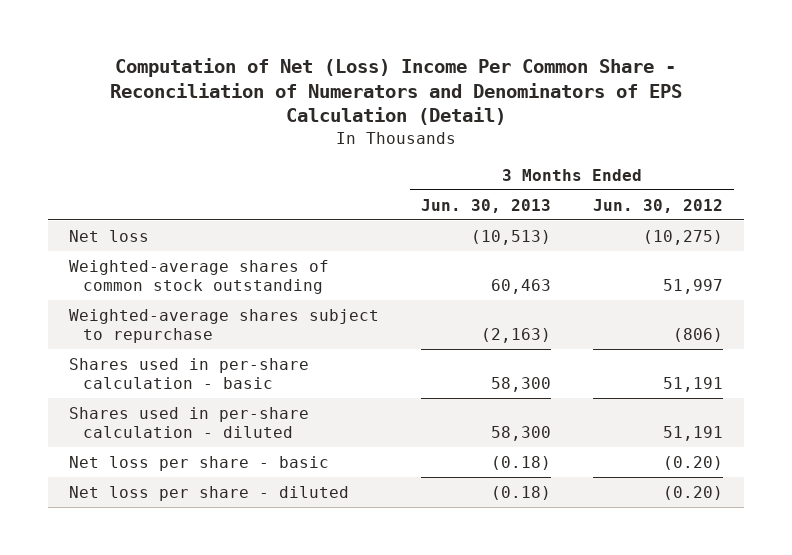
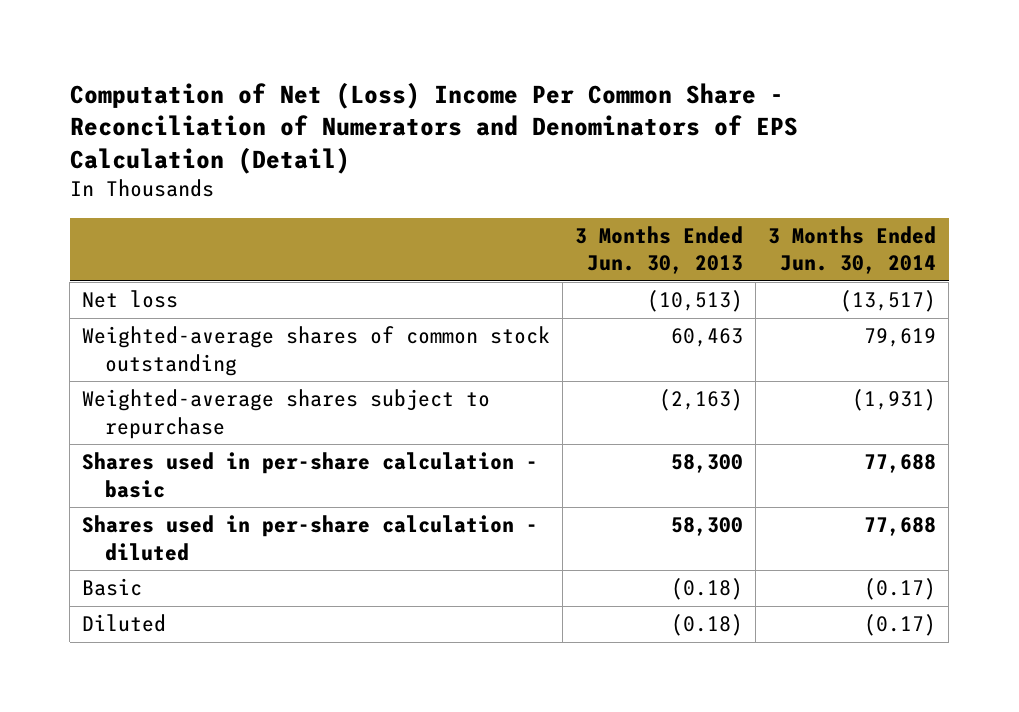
- | 3 Months Ended Jun. 30, 2013 | 3 Months Ended Jun. 30, 2012
+ | 3 Months Ended Jun. 30, 2013 | 3 Months Ended Jun. 30, 2014
- Net loss per share - basic | (0.18) | (0.20)
- Net loss per share - diluted | (0.18) | (0.20)
+ Basic | (0.18) | (0.17)
+ Diluted | (0.18) | (0.17)

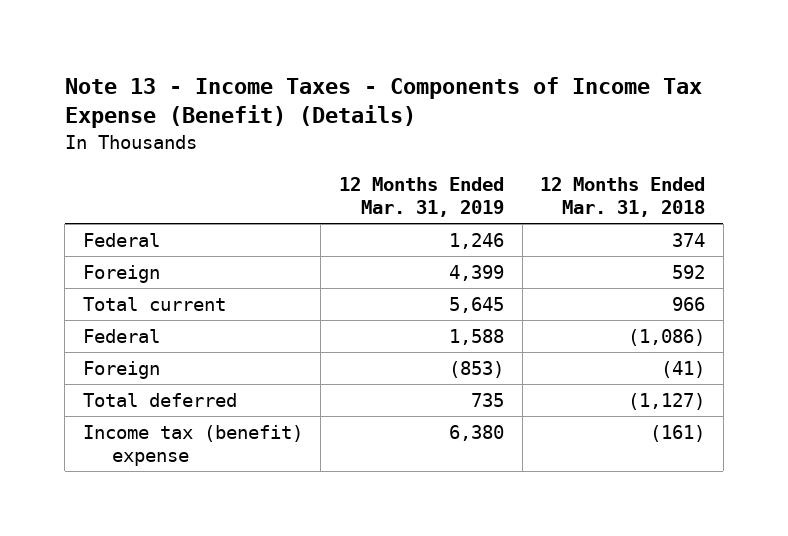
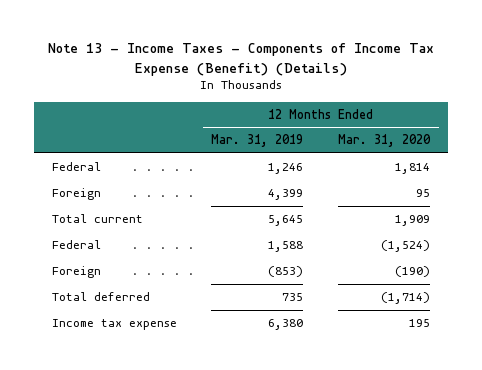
- | 12 Months Ended Mar. 31, 2019 | 12 Months Ended Mar. 31, 2018
+ | 12 Months Ended Mar. 31, 2019 | 12 Months Ended Mar. 31, 2020
- Income tax (benefit) expense | 6,380 | (161)
+ Income tax expense | 6,380 | 195

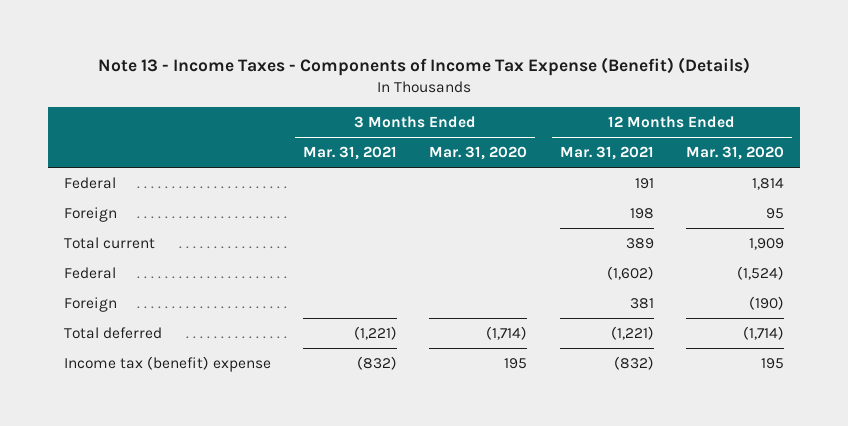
- | 12 Months Ended Mar. 31, 2019 | 12 Months Ended Mar. 31, 2020
+ | 3 Months Ended Mar. 31, 2021 | 3 Months Ended Mar. 31, 2020 | 12 Months Ended Mar. 31, 2021 | 12 Months Ended Mar. 31, 2020
- Income tax expense | 6,380 | 195
+ Income tax (benefit) expense | (832) | 195 | (832) | 195

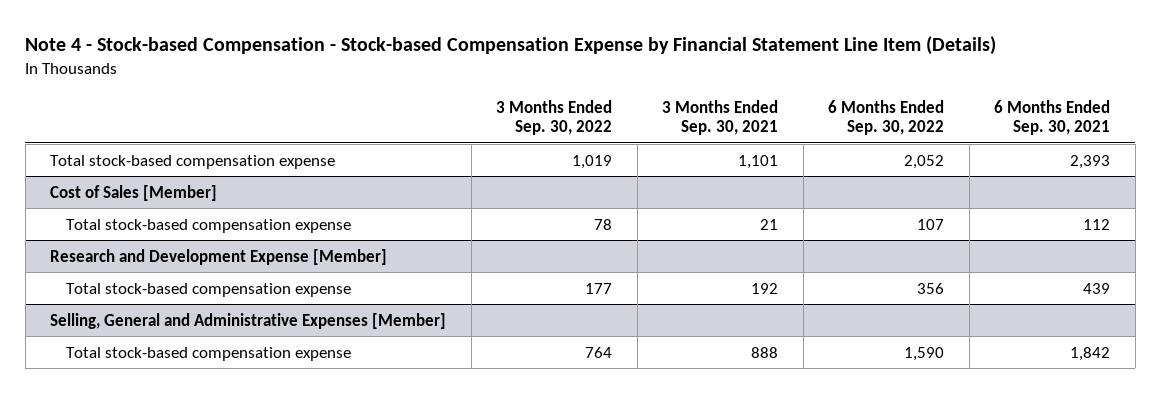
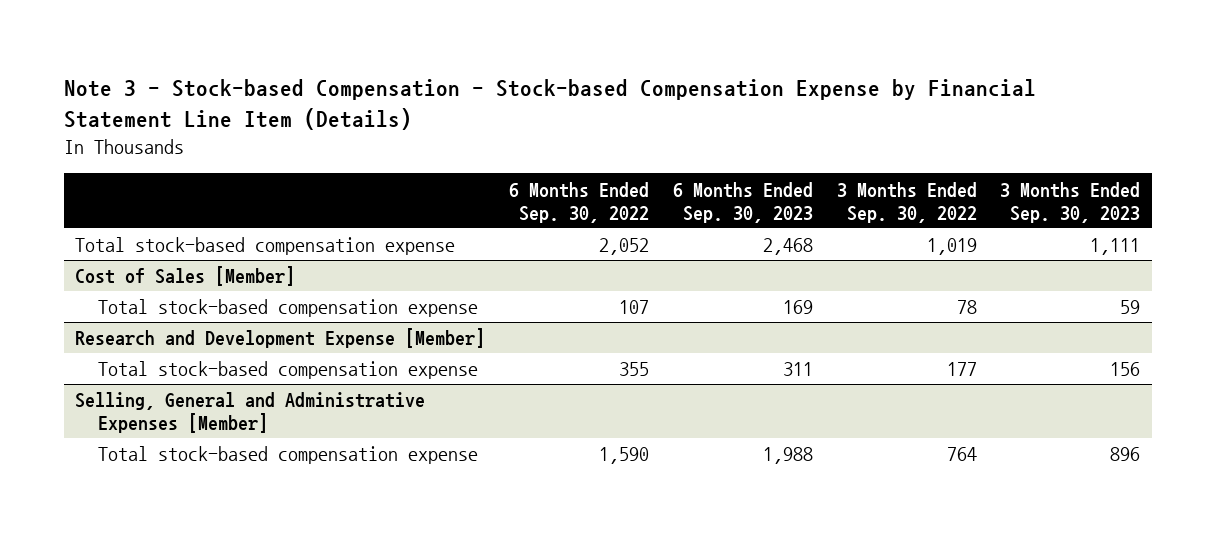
- Note 4 - Stock-based Compensation - Stock-based Compensation Expense by Financial Statement Line Item (Details)
+ Note 3 - Stock-based Compensation - Stock-based Compensation Expense by Financial Statement Line Item (Details)
- | 3 Months Ended Sep. 30, 2022 | 3 Months Ended Sep. 30, 2021 | 6 Months Ended Sep. 30, 2022 | 6 Months Ended Sep. 30, 2021
+ | 6 Months Ended Sep. 30, 2022 | 6 Months Ended Sep. 30, 2023 | 3 Months Ended Sep. 30, 2022 | 3 Months Ended Sep. 30, 2023
@ Research and Development Expense [Member]
- Total stock-based compensation expense | 177 | 192 | 356 | 439
+ Total stock-based compensation expense | 355 | 311 | 177 | 156

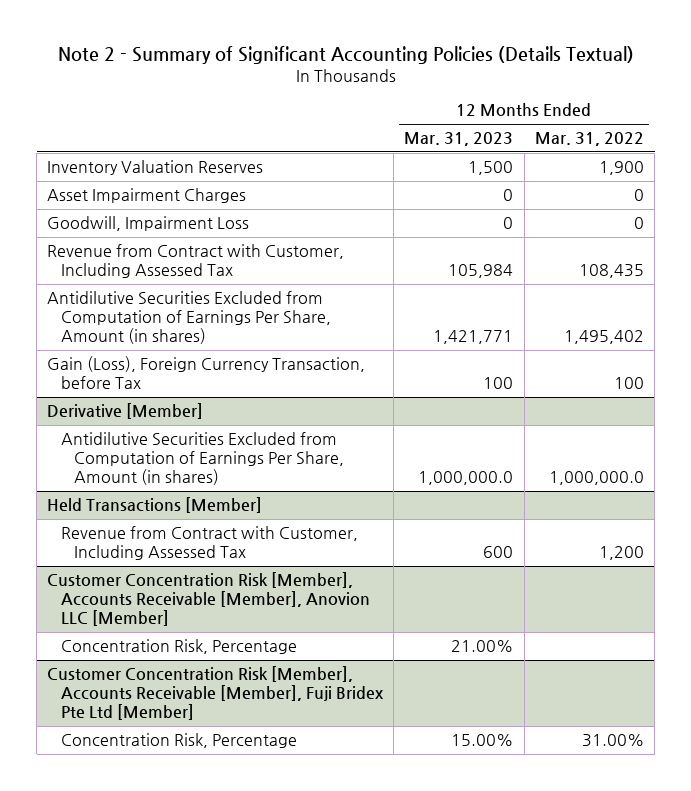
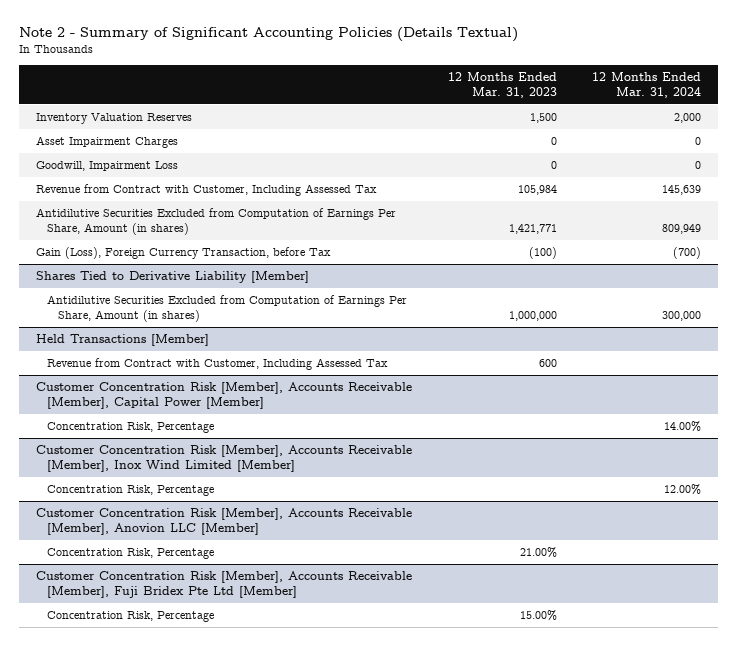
- | 12 Months Ended Mar. 31, 2023 | 12 Months Ended Mar. 31, 2022
+ | 12 Months Ended Mar. 31, 2023 | 12 Months Ended Mar. 31, 2024
- Gain (Loss), Foreign Currency Transaction, before Tax | 100 | 100
- Derivative [Member]
- Antidilutive Securities Excluded from Computation of Earnings Per Share, Amount (in shares) | 1,000,000.0 | 1,000,000.0
+ Gain (Loss), Foreign Currency Transaction, before Tax | (100) | (700)
+ Shares Tied to Derivative Liability [Member]
+ Antidilutive Securities Excluded from Computation of Earnings Per Share, Amount (in shares) | 1,000,000 | 300,000
+ Customer Concentration Risk [Member], Accounts Receivable [Member], Capital Power [Member]
+ Concentration Risk, Percentage | | 14.00%
+ Customer Concentration Risk [Member], Accounts Receivable [Member], Inox Wind Limited [Member]
+ Concentration Risk, Percentage | | 12.00%

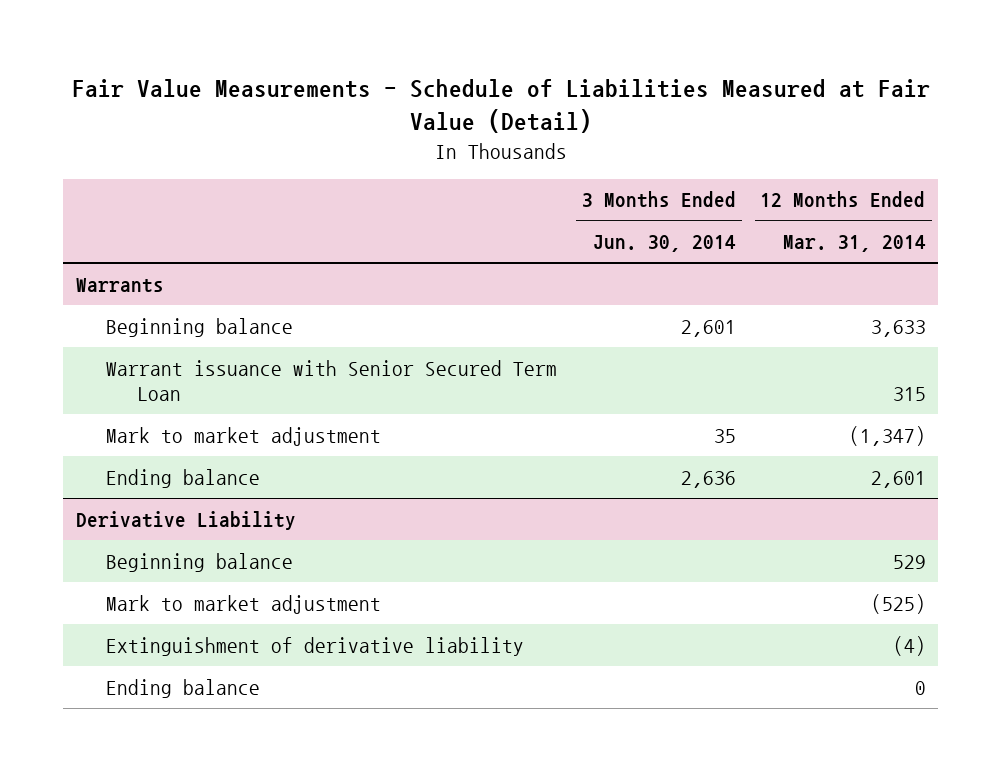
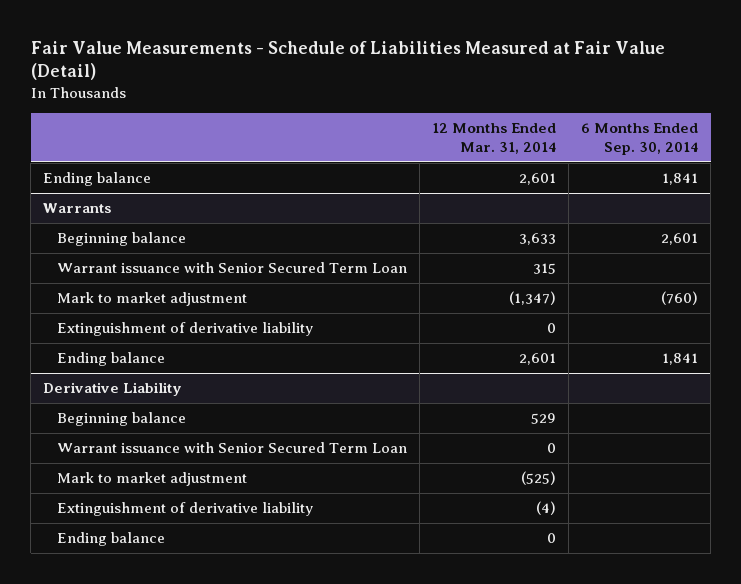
- | 3 Months Ended Jun. 30, 2014 | 12 Months Ended Mar. 31, 2014
+ | 12 Months Ended Mar. 31, 2014 | 6 Months Ended Sep. 30, 2014
+ Ending balance | 2,601 | 1,841
@ Warrants
+ Extinguishment of derivative liability | 0 |
@ Derivative Liability
+ Warrant issuance with Senior Secured Term Loan | 0 |

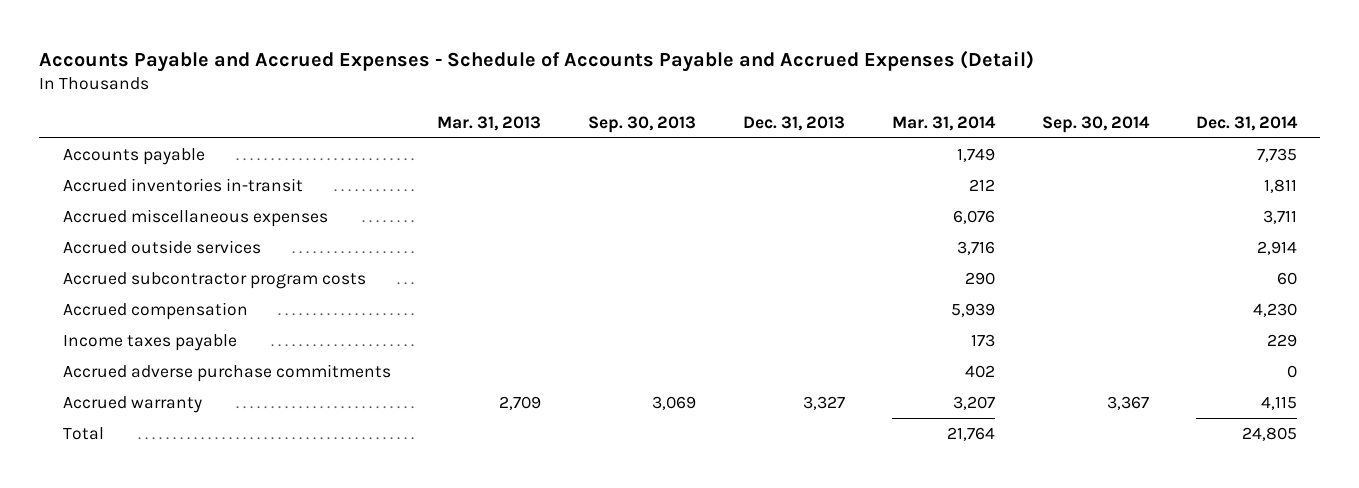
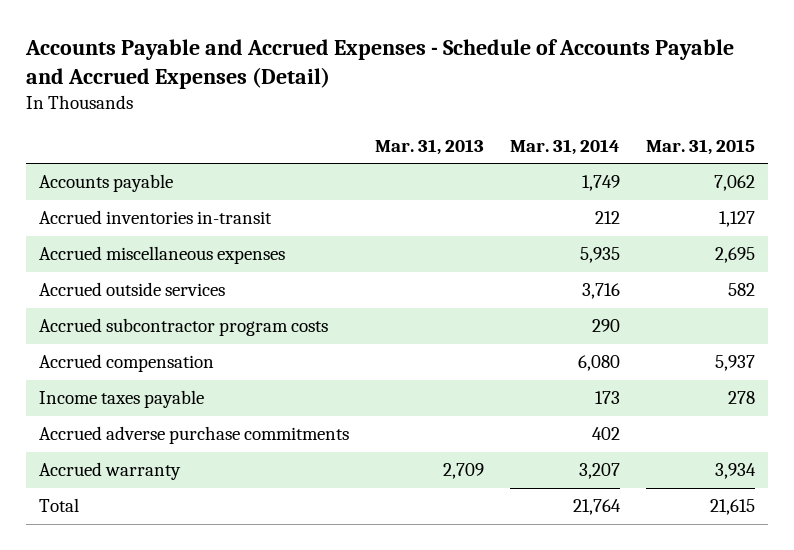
- | Mar. 31, 2013 | Sep. 30, 2013 | Dec. 31, 2013 | Mar. 31, 2014 | Sep. 30, 2014 | Dec. 31, 2014
+ | Mar. 31, 2013 | Mar. 31, 2014 | Mar. 31, 2015
- Accrued miscellaneous expenses | | | | 6,076 | | 3,711
+ Accrued miscellaneous expenses | | 5,935 | 2,695
- Accrued compensation | | | | 5,939 | | 4,230
+ Accrued compensation | | 6,080 | 5,937

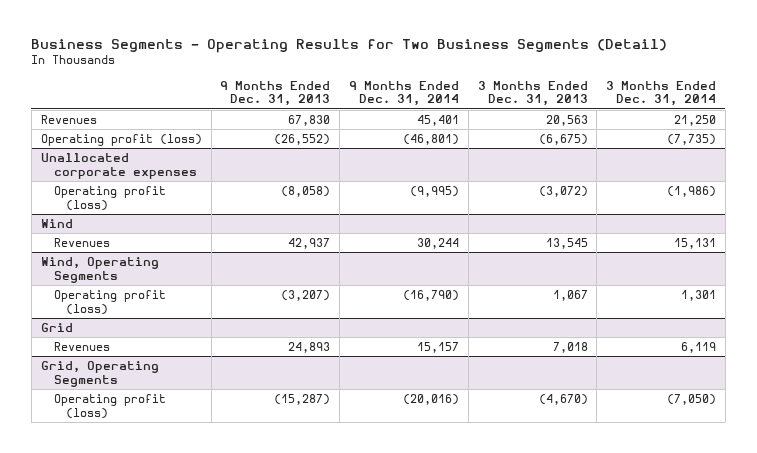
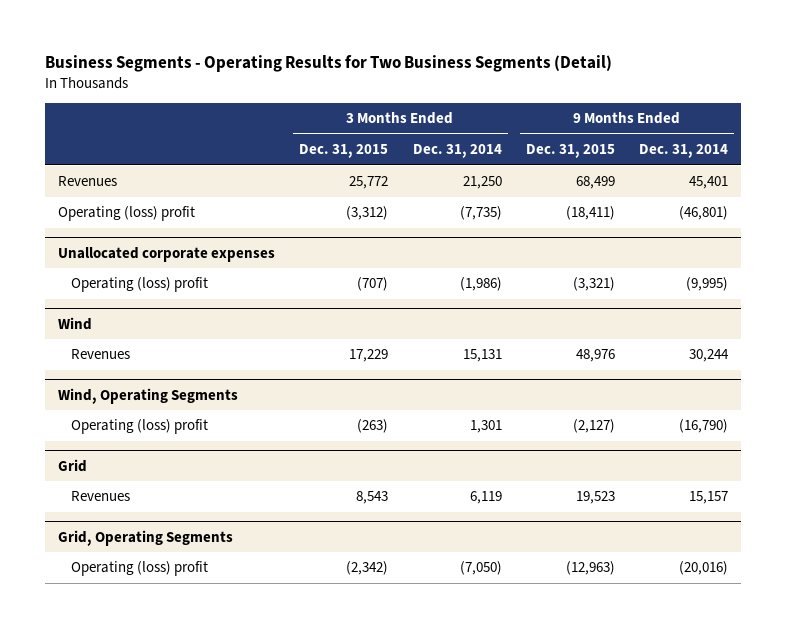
- | 9 Months Ended Dec. 31, 2013 | 9 Months Ended Dec. 31, 2014 | 3 Months Ended Dec. 31, 2013 | 3 Months Ended Dec. 31, 2014
+ | 3 Months Ended Dec. 31, 2015 | 3 Months Ended Dec. 31, 2014 | 9 Months Ended Dec. 31, 2015 | 9 Months Ended Dec. 31, 2014
- Operating profit (loss) | (26,552) | (46,801) | (6,675) | (7,735)
+ Operating (loss) profit | (3,312) | (7,735) | (18,411) | (46,801)
@ Unallocated corporate expenses
- Operating profit (loss) | (8,058) | (9,995) | (3,072) | (1,986)
+ Operating (loss) profit | (707) | (1,986) | (3,321) | (9,995)
@ Wind, Operating Segments
- Operating profit (loss) | (3,207) | (16,790) | 1,067 | 1,301
+ Operating (loss) profit | (263) | 1,301 | (2,127) | (16,790)
@ Grid, Operating Segments
- Operating profit (loss) | (15,287) | (20,016) | (4,670) | (7,050)
+ Operating (loss) profit | (2,342) | (7,050) | (12,963) | (20,016)

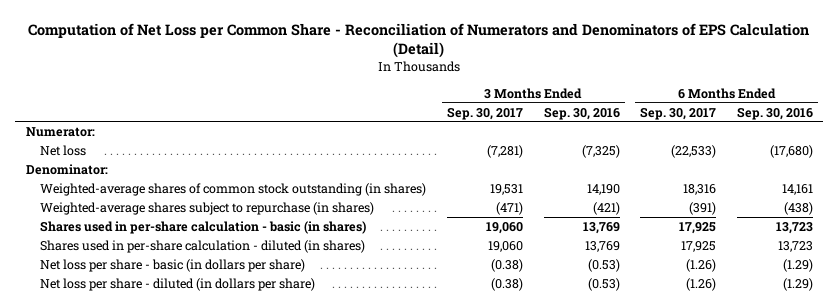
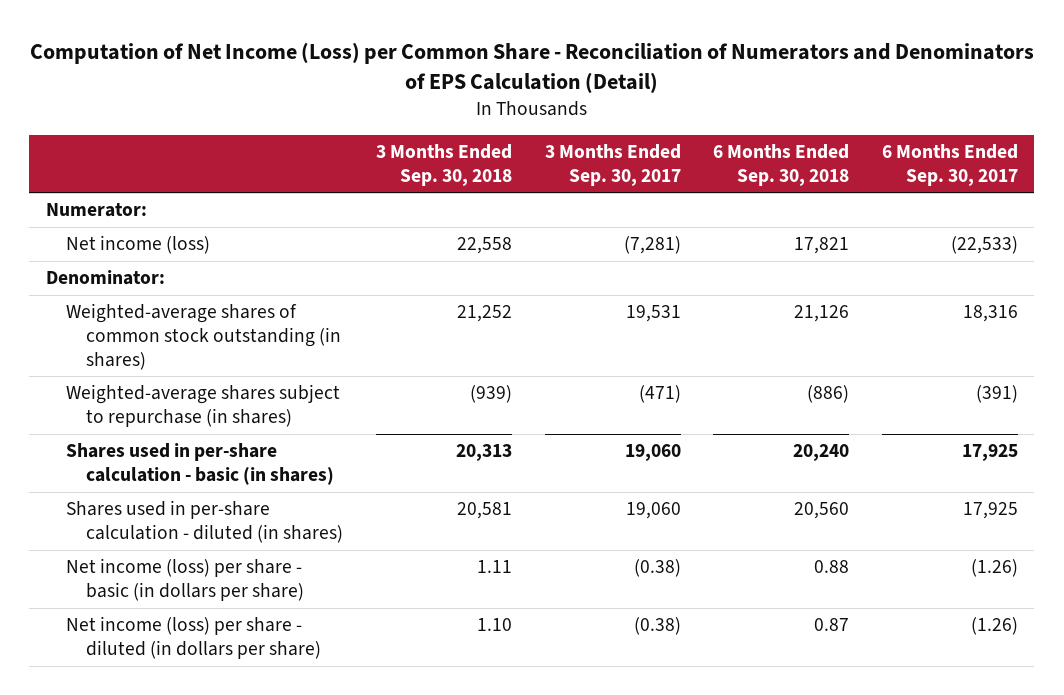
- Computation of Net Loss per Common Share - Reconciliation of Numerators and Denominators of EPS Calculation (Detail)
+ Computation of Net Income (Loss) per Common Share - Reconciliation of Numerators and Denominators of EPS Calculation (Detail)
- | 3 Months Ended Sep. 30, 2017 | 3 Months Ended Sep. 30, 2016 | 6 Months Ended Sep. 30, 2017 | 6 Months Ended Sep. 30, 2016
+ | 3 Months Ended Sep. 30, 2018 | 3 Months Ended Sep. 30, 2017 | 6 Months Ended Sep. 30, 2018 | 6 Months Ended Sep. 30, 2017
- Net loss | (7,281) | (7,325) | (22,533) | (17,680)
+ Net income (loss) | 22,558 | (7,281) | 17,821 | (22,533)
- Net loss per share - basic (in dollars per share) | (0.38) | (0.53) | (1.26) | (1.29)
- Net loss per share - diluted (in dollars per share) | (0.38) | (0.53) | (1.26) | (1.29)
+ Net income (loss) per share - basic (in dollars per share) | 1.11 | (0.38) | 0.88 | (1.26)
+ Net income (loss) per share - diluted (in dollars per share) | 1.10 | (0.38) | 0.87 | (1.26)

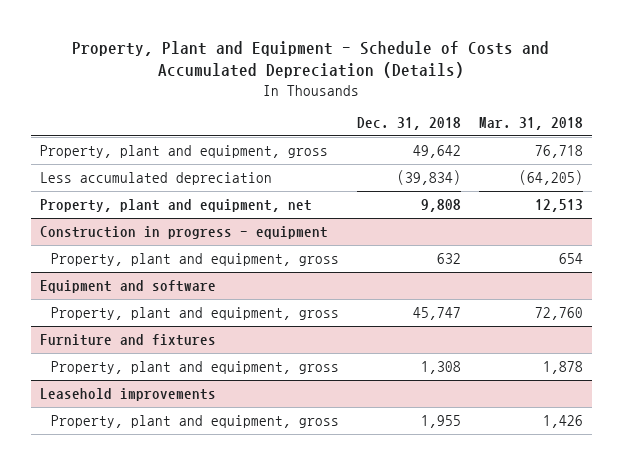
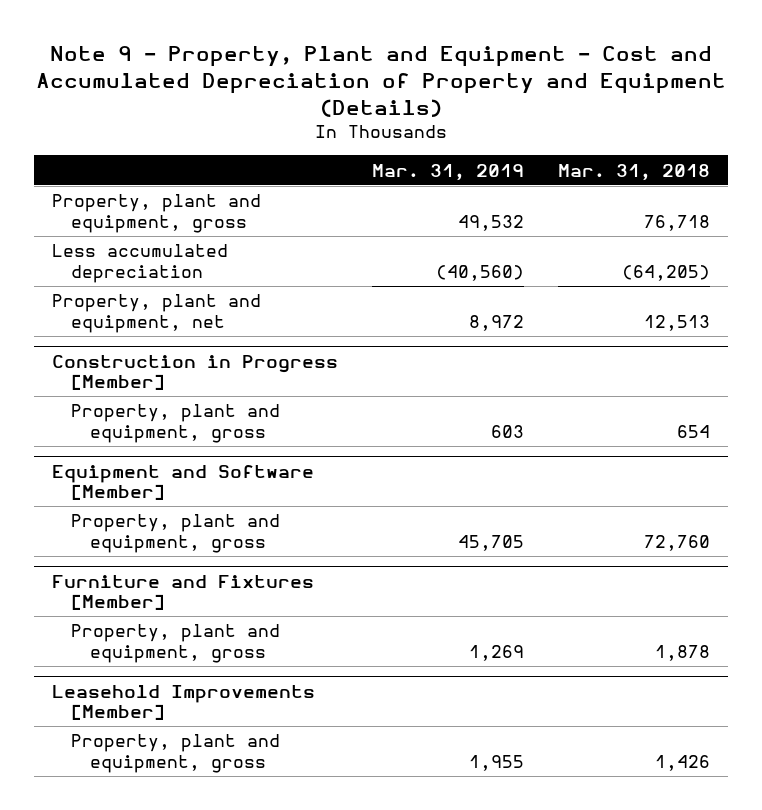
- Property, Plant and Equipment - Schedule of Costs and Accumulated Depreciation (Details)
+ Note 9 - Property, Plant and Equipment - Cost and Accumulated Depreciation of Property and Equipment (Details)
- | Dec. 31, 2018 | Mar. 31, 2018
+ | Mar. 31, 2019 | Mar. 31, 2018
- Construction in progress - equipment
+ Construction in Progress [Member]
- Equipment and software
+ Equipment and Software [Member]
- Furniture and fixtures
+ Furniture and Fixtures [Member]
- Leasehold improvements
+ Leasehold Improvements [Member]

